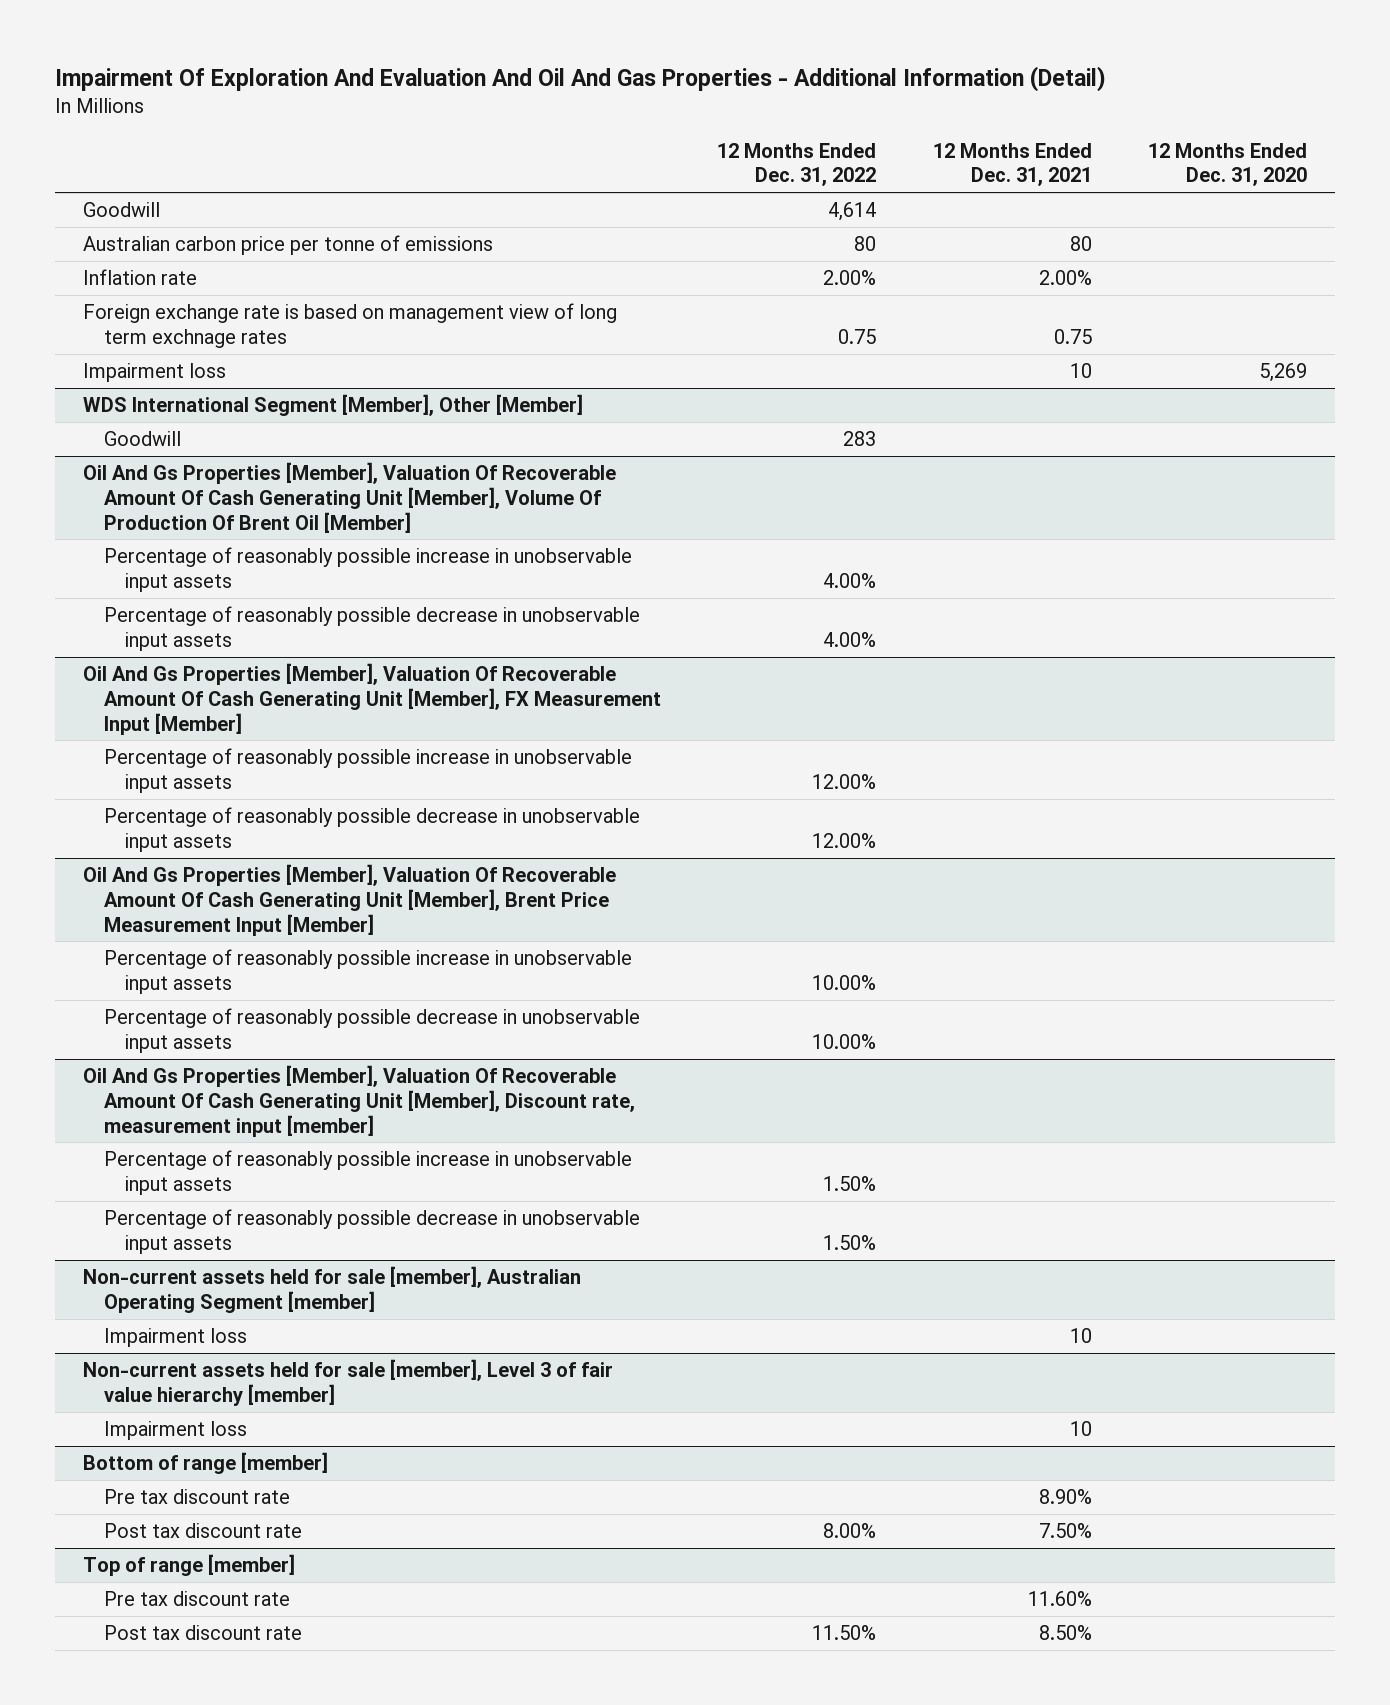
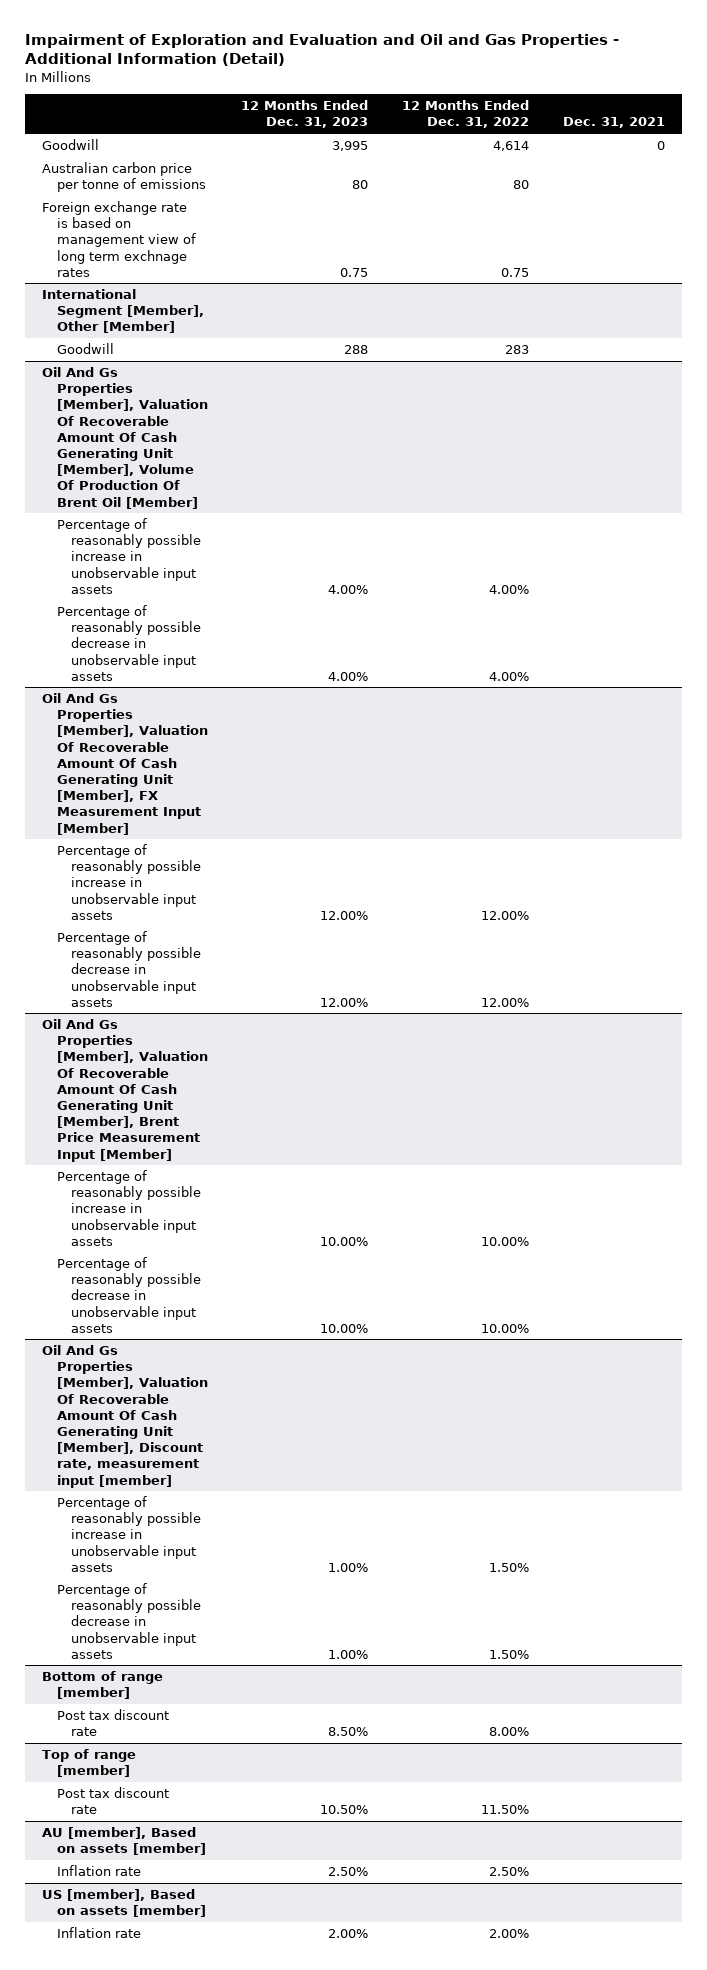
- Impairment Of Exploration And Evaluation And Oil And Gas Properties - Additional Information (Detail)
+ Impairment of Exploration and Evaluation and Oil and Gas Properties - Additional Information (Detail)
- | 12 Months Ended Dec. 31, 2022 | 12 Months Ended Dec. 31, 2021 | 12 Months Ended Dec. 31, 2020
+ | 12 Months Ended Dec. 31, 2023 | 12 Months Ended Dec. 31, 2022 | Dec. 31, 2021
- Inflation rate | 2.00% | 2.00% |
- Impairment loss | | 10 | 5,269
- WDS International Segment [Member], Other [Member]
+ International Segment [Member], Other [Member]
- Non-current assets held for sale [member], Australian Operating Segment [member]
- Impairment loss | | 10 |
- Non-current assets held for sale [member], Level 3 of fair value hierarchy [member]
- Impairment loss | | 10 |
@ Bottom of range [member]
- Pre tax discount rate | | 8.90% |
@ Top of range [member]
- Pre tax discount rate | | 11.60% |
+ AU [member], Based on assets [member]
+ Inflation rate | 2.50% | 2.50% |
+ US [member], Based on assets [member]
+ Inflation rate | 2.00% | 2.00% |

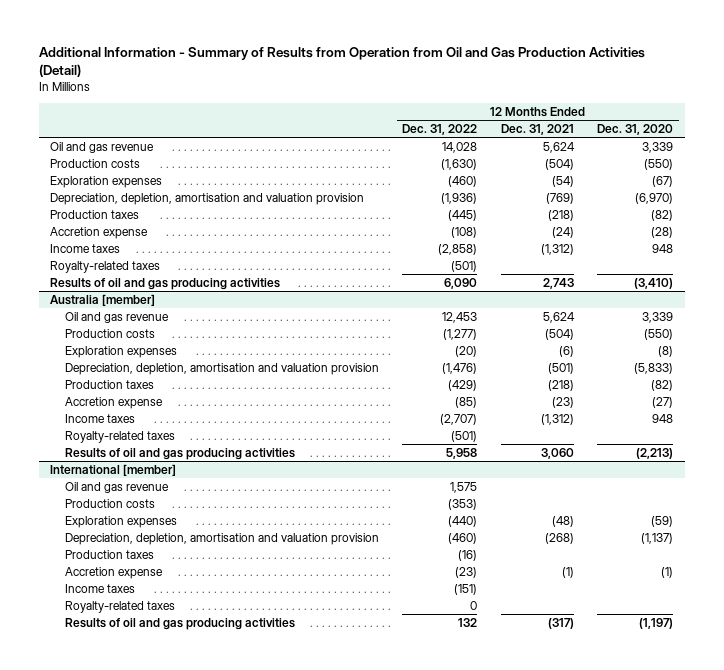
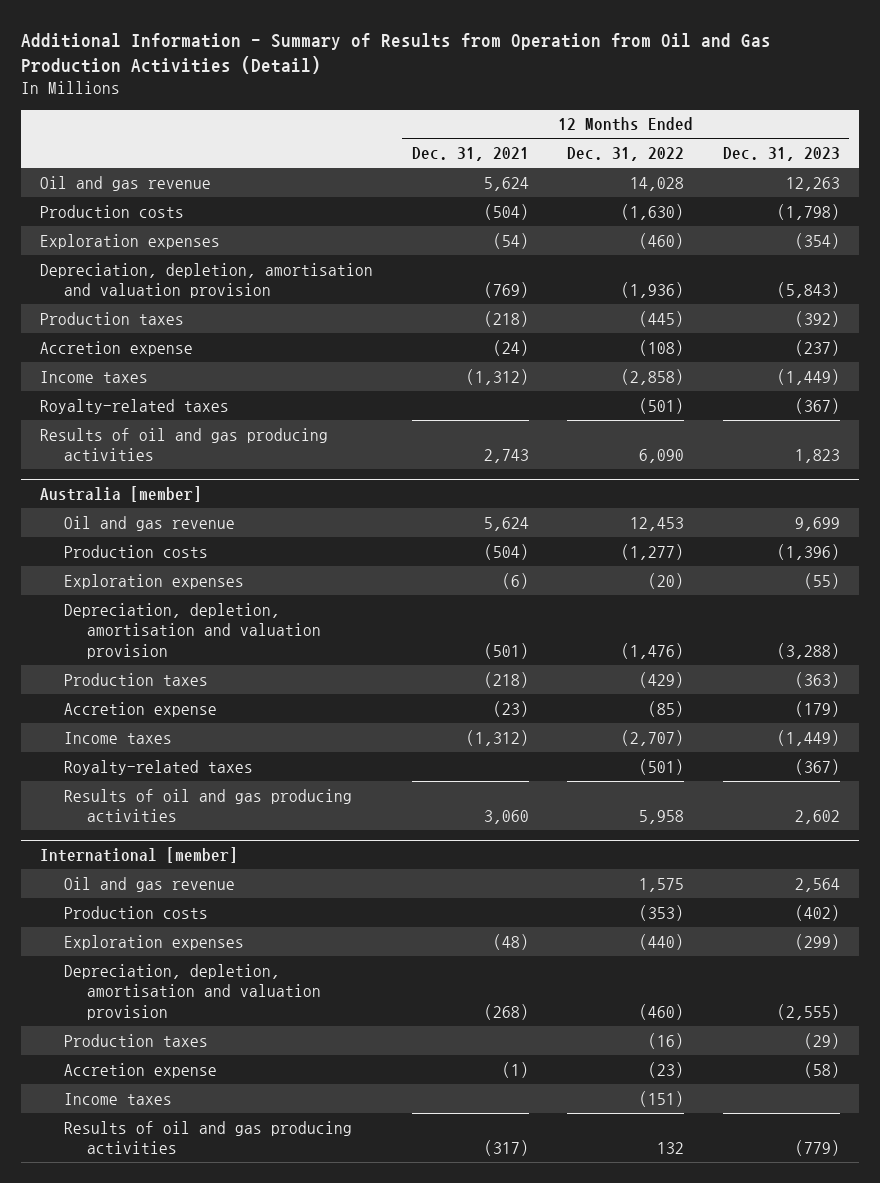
- | 12 Months Ended Dec. 31, 2022 | 12 Months Ended Dec. 31, 2021 | 12 Months Ended Dec. 31, 2020
+ | 12 Months Ended Dec. 31, 2021 | 12 Months Ended Dec. 31, 2022 | 12 Months Ended Dec. 31, 2023
@ International [member]
- Royalty-related taxes | 0 | |

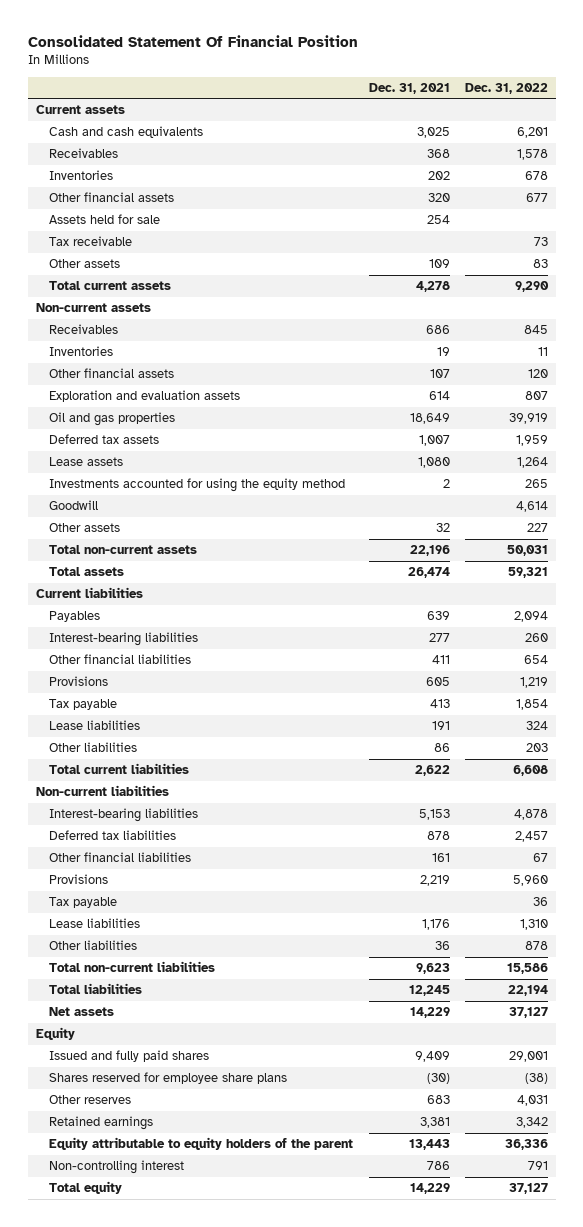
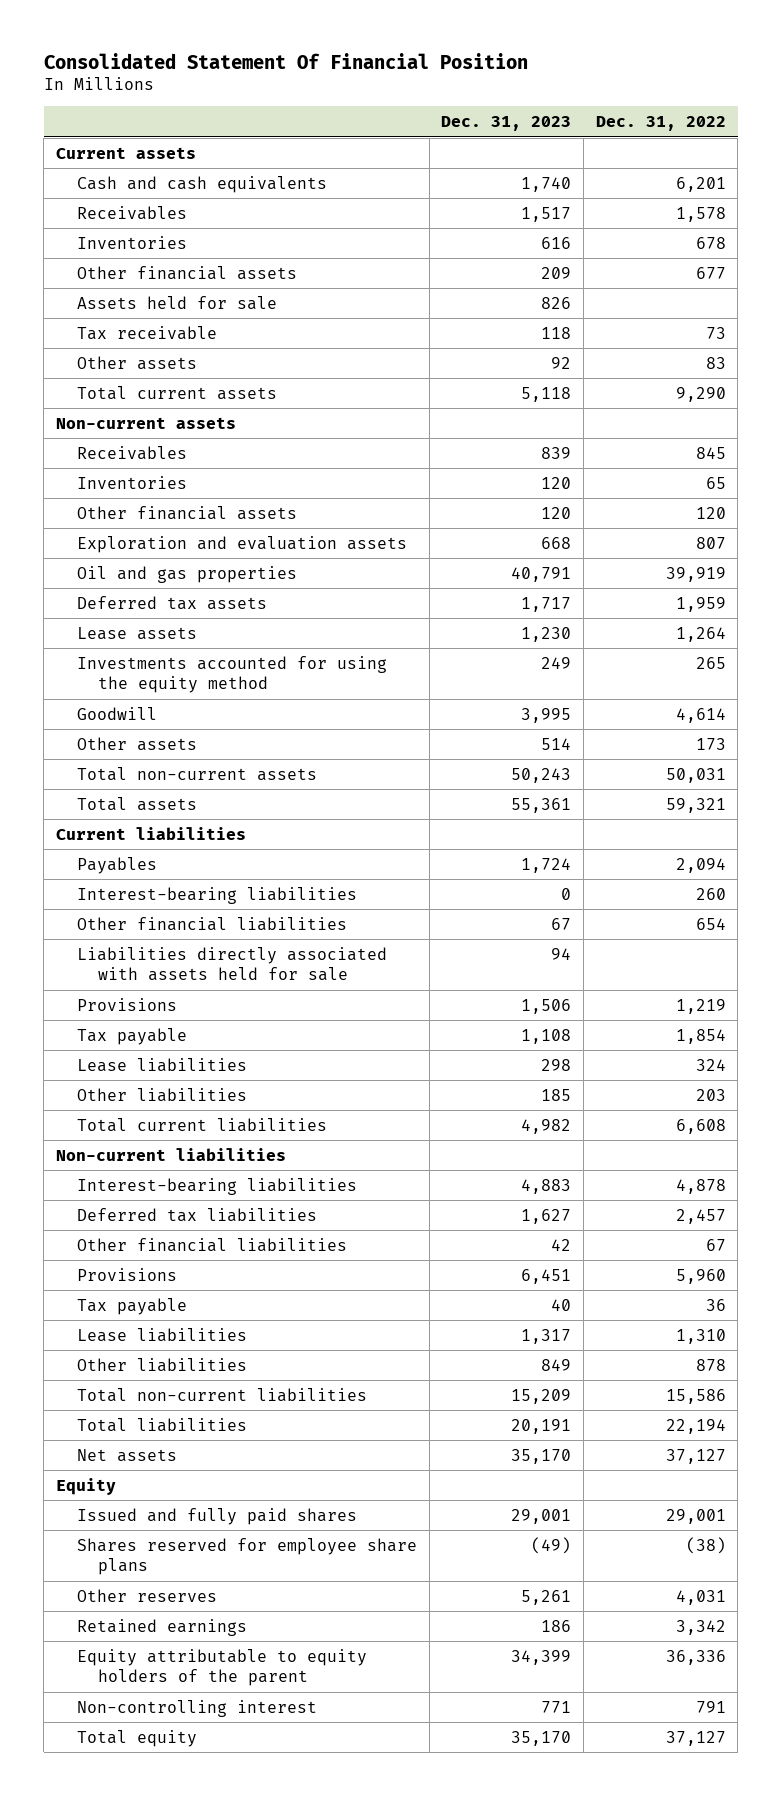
- | Dec. 31, 2021 | Dec. 31, 2022
+ | Dec. 31, 2023 | Dec. 31, 2022
- Inventories | 19 | 11
+ Inventories | 120 | 65
- Other assets | 32 | 227
+ Other assets | 514 | 173
+ Liabilities directly associated with assets held for sale | 94 |

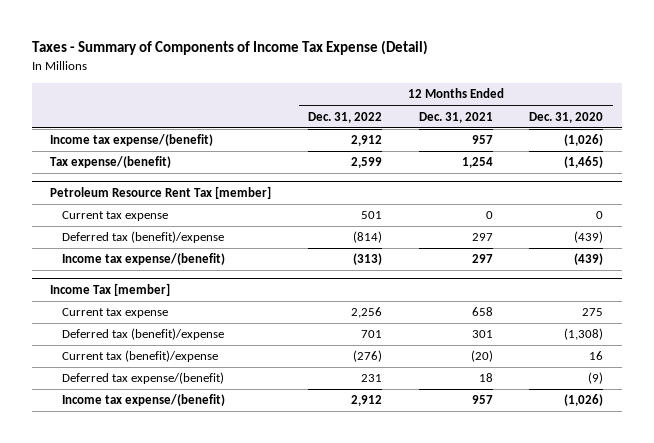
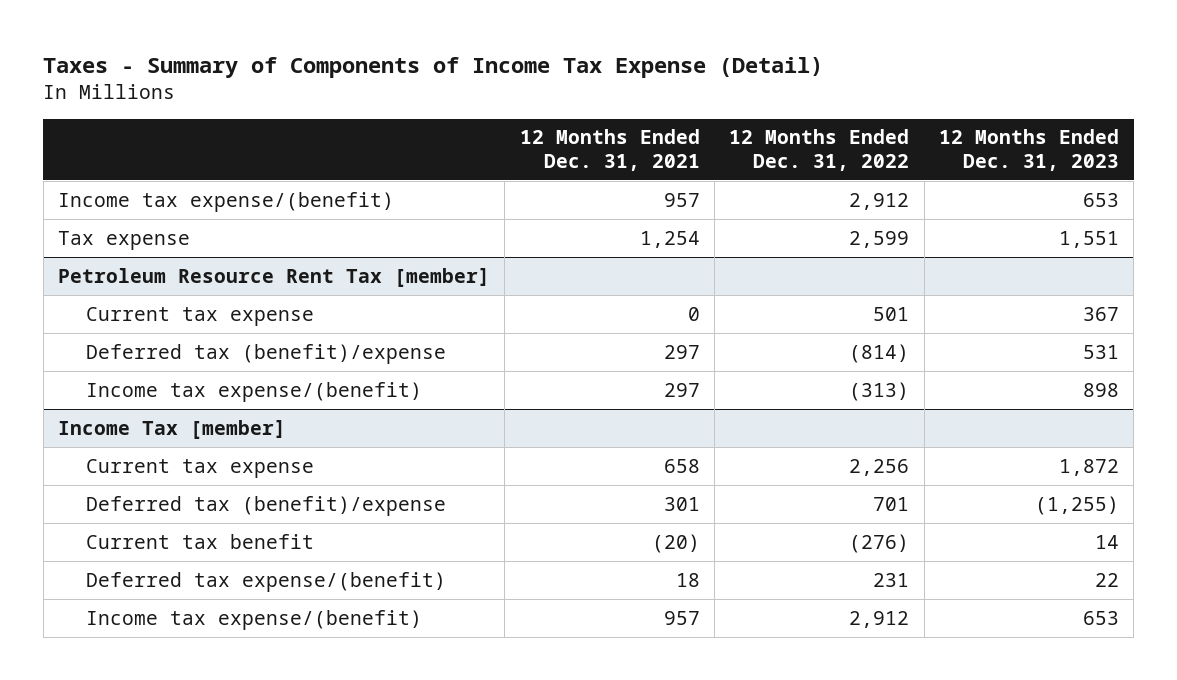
- | 12 Months Ended Dec. 31, 2022 | 12 Months Ended Dec. 31, 2021 | 12 Months Ended Dec. 31, 2020
+ | 12 Months Ended Dec. 31, 2021 | 12 Months Ended Dec. 31, 2022 | 12 Months Ended Dec. 31, 2023
- Tax expense/(benefit) | 2,599 | 1,254 | (1,465)
+ Tax expense | 1,254 | 2,599 | 1,551
@ Income Tax [member]
- Current tax (benefit)/expense | (276) | (20) | 16
+ Current tax benefit | (20) | (276) | 14

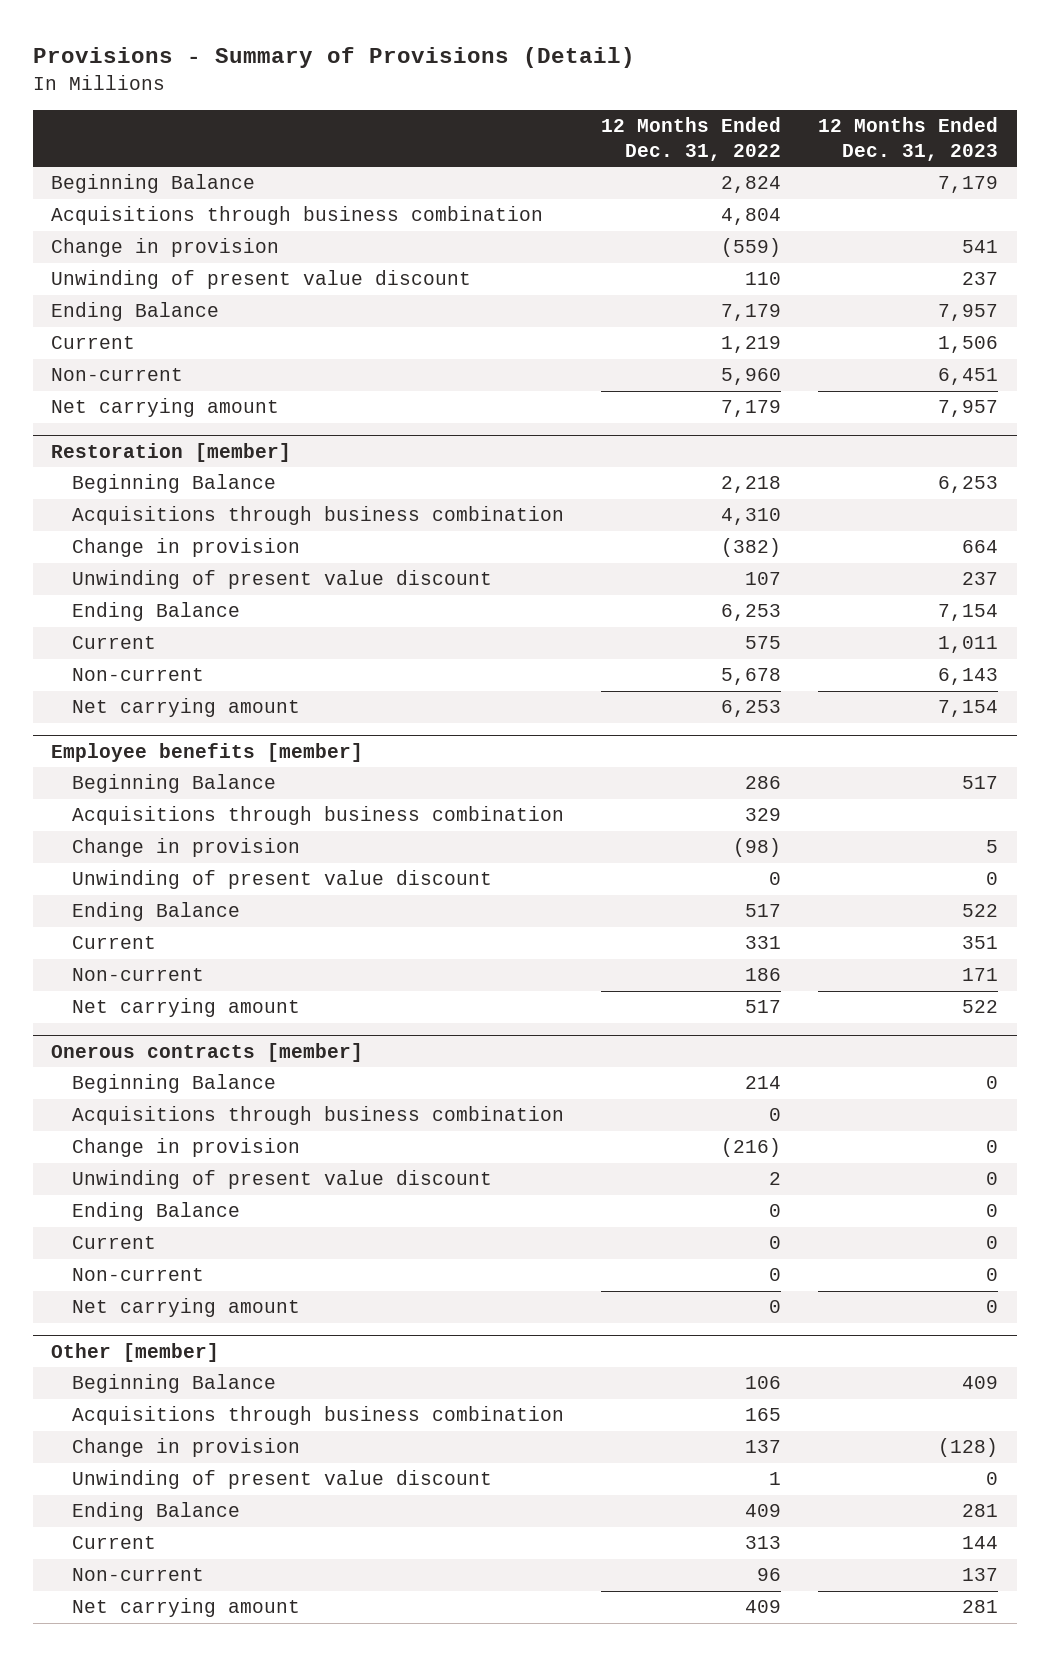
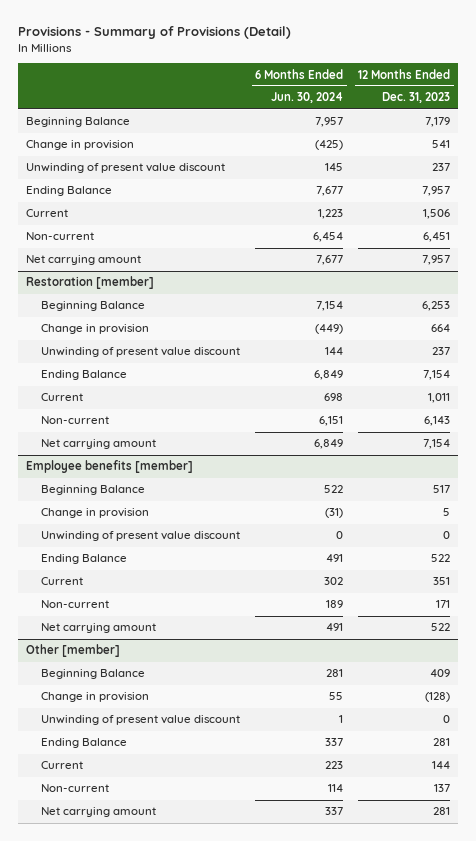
- | 12 Months Ended Dec. 31, 2022 | 12 Months Ended Dec. 31, 2023
+ | 6 Months Ended Jun. 30, 2024 | 12 Months Ended Dec. 31, 2023
- Acquisitions through business combination | 4,804 |
@ Restoration [member]
- Acquisitions through business combination | 4,310 |
@ Employee benefits [member]
- Acquisitions through business combination | 329 |
- Onerous contracts [member]
- Beginning Balance | 214 | 0
- Acquisitions through business combination | 0 |
- Change in provision | (216) | 0
- Unwinding of present value discount | 2 | 0
- Ending Balance | 0 | 0
- Current | 0 | 0
- Non-current | 0 | 0
- Net carrying amount | 0 | 0
@ Other [member]
- Acquisitions through business combination | 165 |

